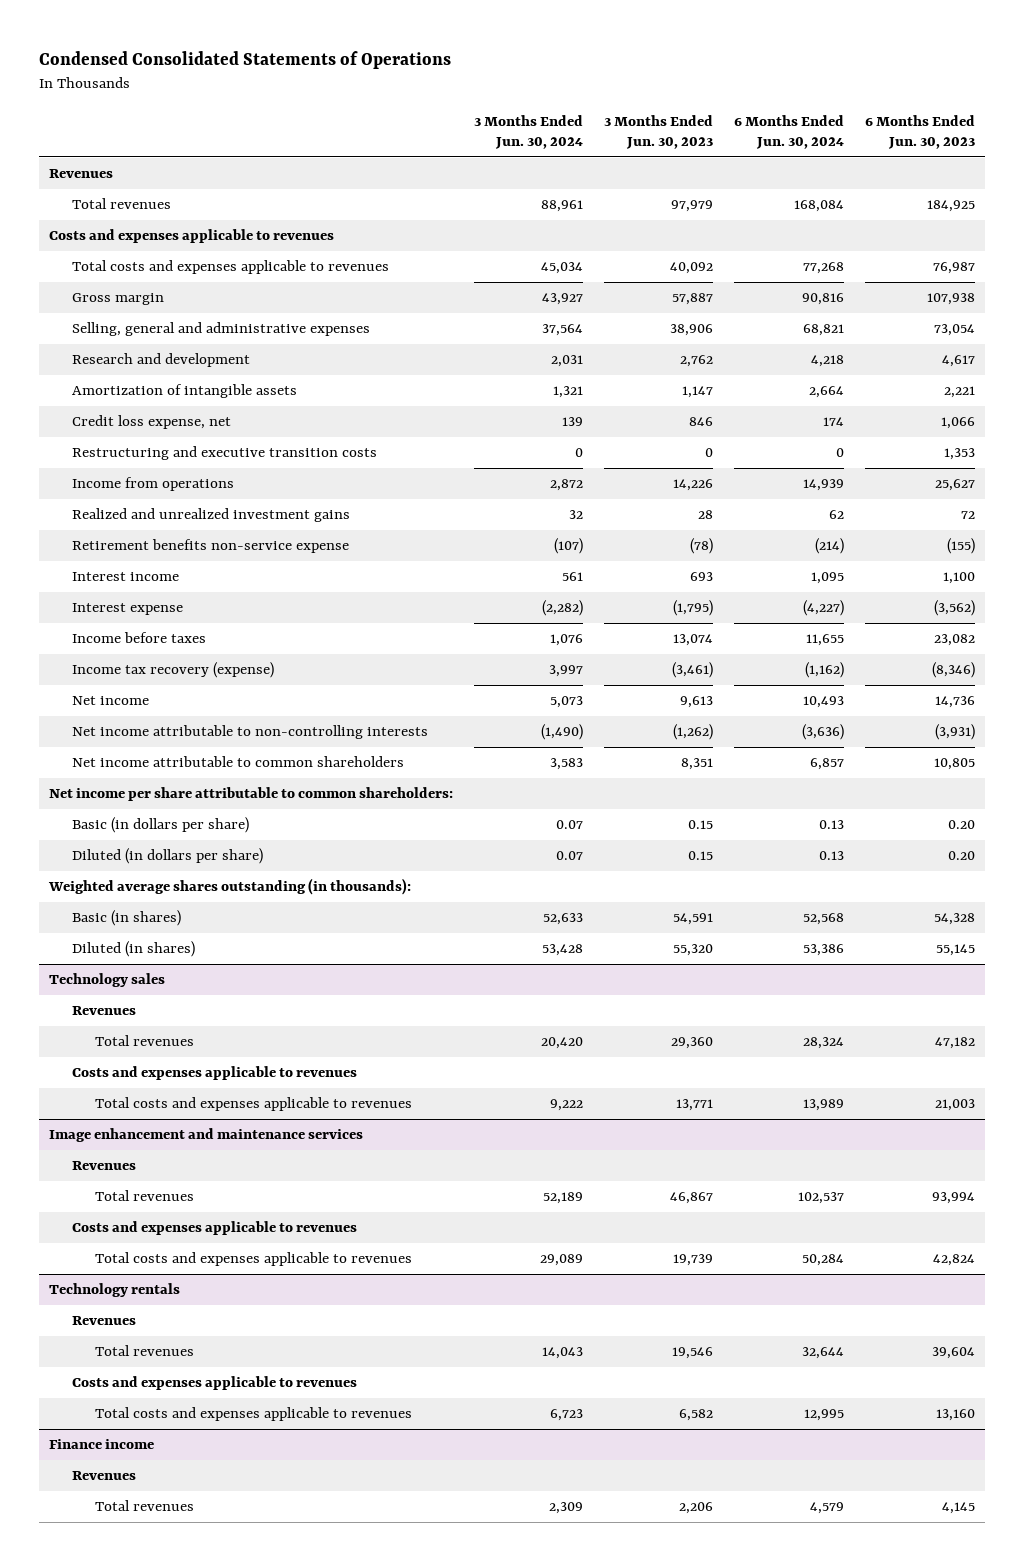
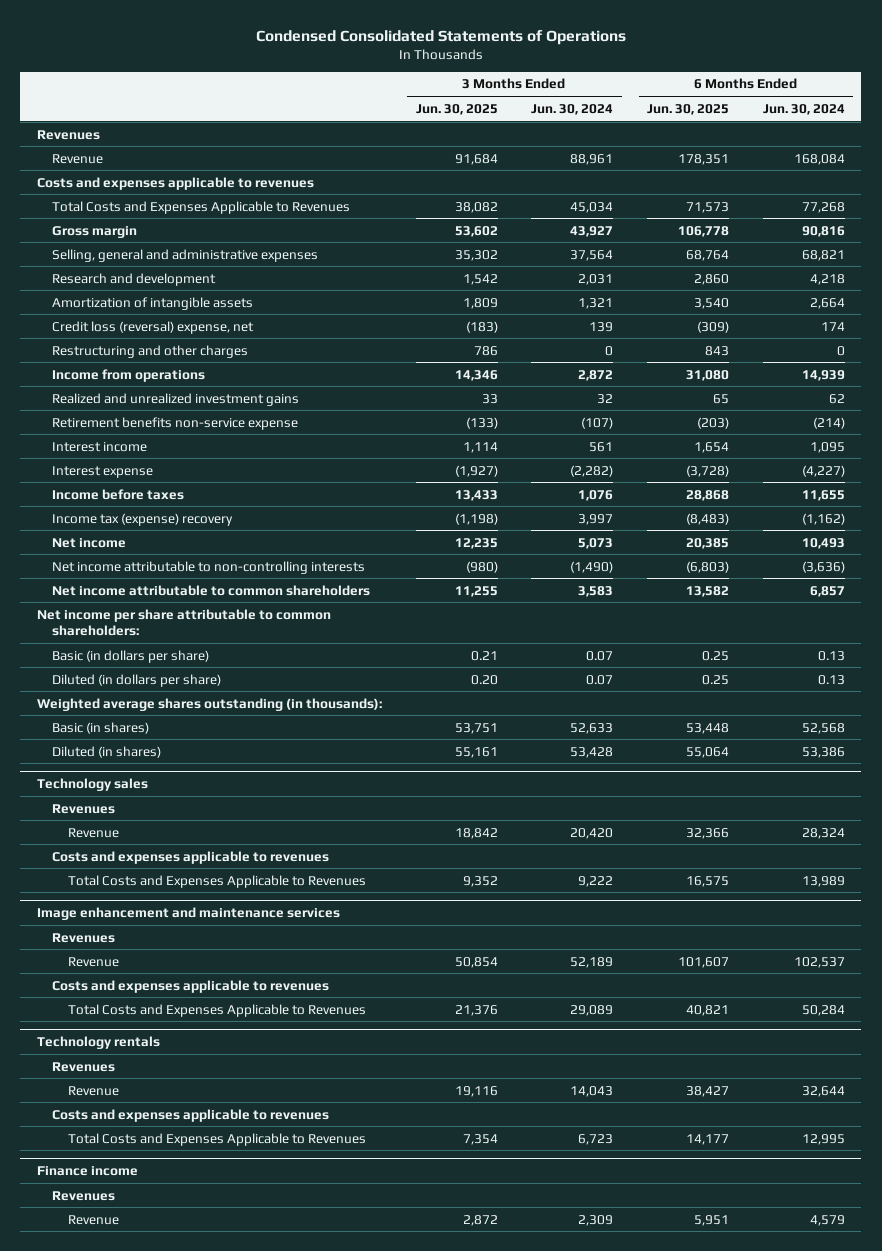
- | 3 Months Ended Jun. 30, 2024 | 3 Months Ended Jun. 30, 2023 | 6 Months Ended Jun. 30, 2024 | 6 Months Ended Jun. 30, 2023
+ | 3 Months Ended Jun. 30, 2025 | 3 Months Ended Jun. 30, 2024 | 6 Months Ended Jun. 30, 2025 | 6 Months Ended Jun. 30, 2024
- Total revenues | 88,961 | 97,979 | 168,084 | 184,925
+ Revenue | 91,684 | 88,961 | 178,351 | 168,084
- Total costs and expenses applicable to revenues | 45,034 | 40,092 | 77,268 | 76,987
+ Total Costs and Expenses Applicable to Revenues | 38,082 | 45,034 | 71,573 | 77,268
- Credit loss expense, net | 139 | 846 | 174 | 1,066
- Restructuring and executive transition costs | 0 | 0 | 0 | 1,353
+ Credit loss (reversal) expense, net | (183) | 139 | (309) | 174
+ Restructuring and other charges | 786 | 0 | 843 | 0
- Income tax recovery (expense) | 3,997 | (3,461) | (1,162) | (8,346)
+ Income tax (expense) recovery | (1,198) | 3,997 | (8,483) | (1,162)
@ Technology sales
- Total revenues | 20,420 | 29,360 | 28,324 | 47,182
+ Revenue | 18,842 | 20,420 | 32,366 | 28,324
- Total costs and expenses applicable to revenues | 9,222 | 13,771 | 13,989 | 21,003
+ Total Costs and Expenses Applicable to Revenues | 9,352 | 9,222 | 16,575 | 13,989
@ Image enhancement and maintenance services
- Total revenues | 52,189 | 46,867 | 102,537 | 93,994
+ Revenue | 50,854 | 52,189 | 101,607 | 102,537
- Total costs and expenses applicable to revenues | 29,089 | 19,739 | 50,284 | 42,824
+ Total Costs and Expenses Applicable to Revenues | 21,376 | 29,089 | 40,821 | 50,284
@ Technology rentals
- Total revenues | 14,043 | 19,546 | 32,644 | 39,604
+ Revenue | 19,116 | 14,043 | 38,427 | 32,644
- Total costs and expenses applicable to revenues | 6,723 | 6,582 | 12,995 | 13,160
+ Total Costs and Expenses Applicable to Revenues | 7,354 | 6,723 | 14,177 | 12,995
@ Finance income
- Total revenues | 2,309 | 2,206 | 4,579 | 4,145
+ Revenue | 2,872 | 2,309 | 5,951 | 4,579

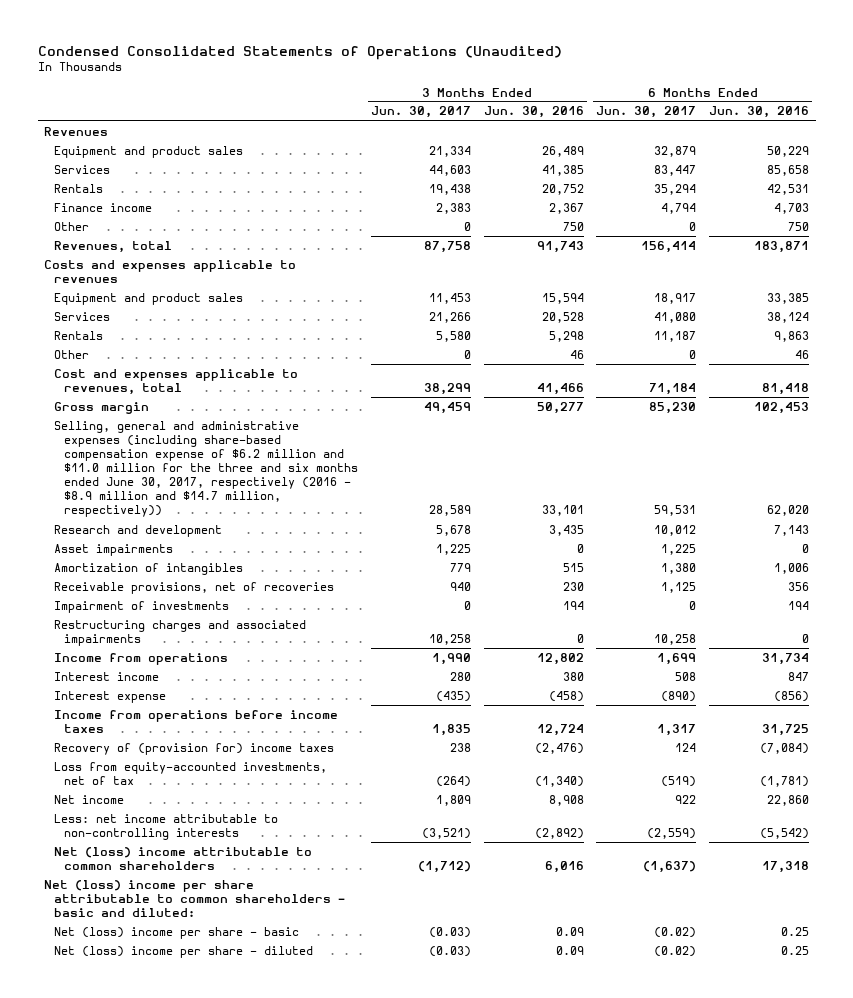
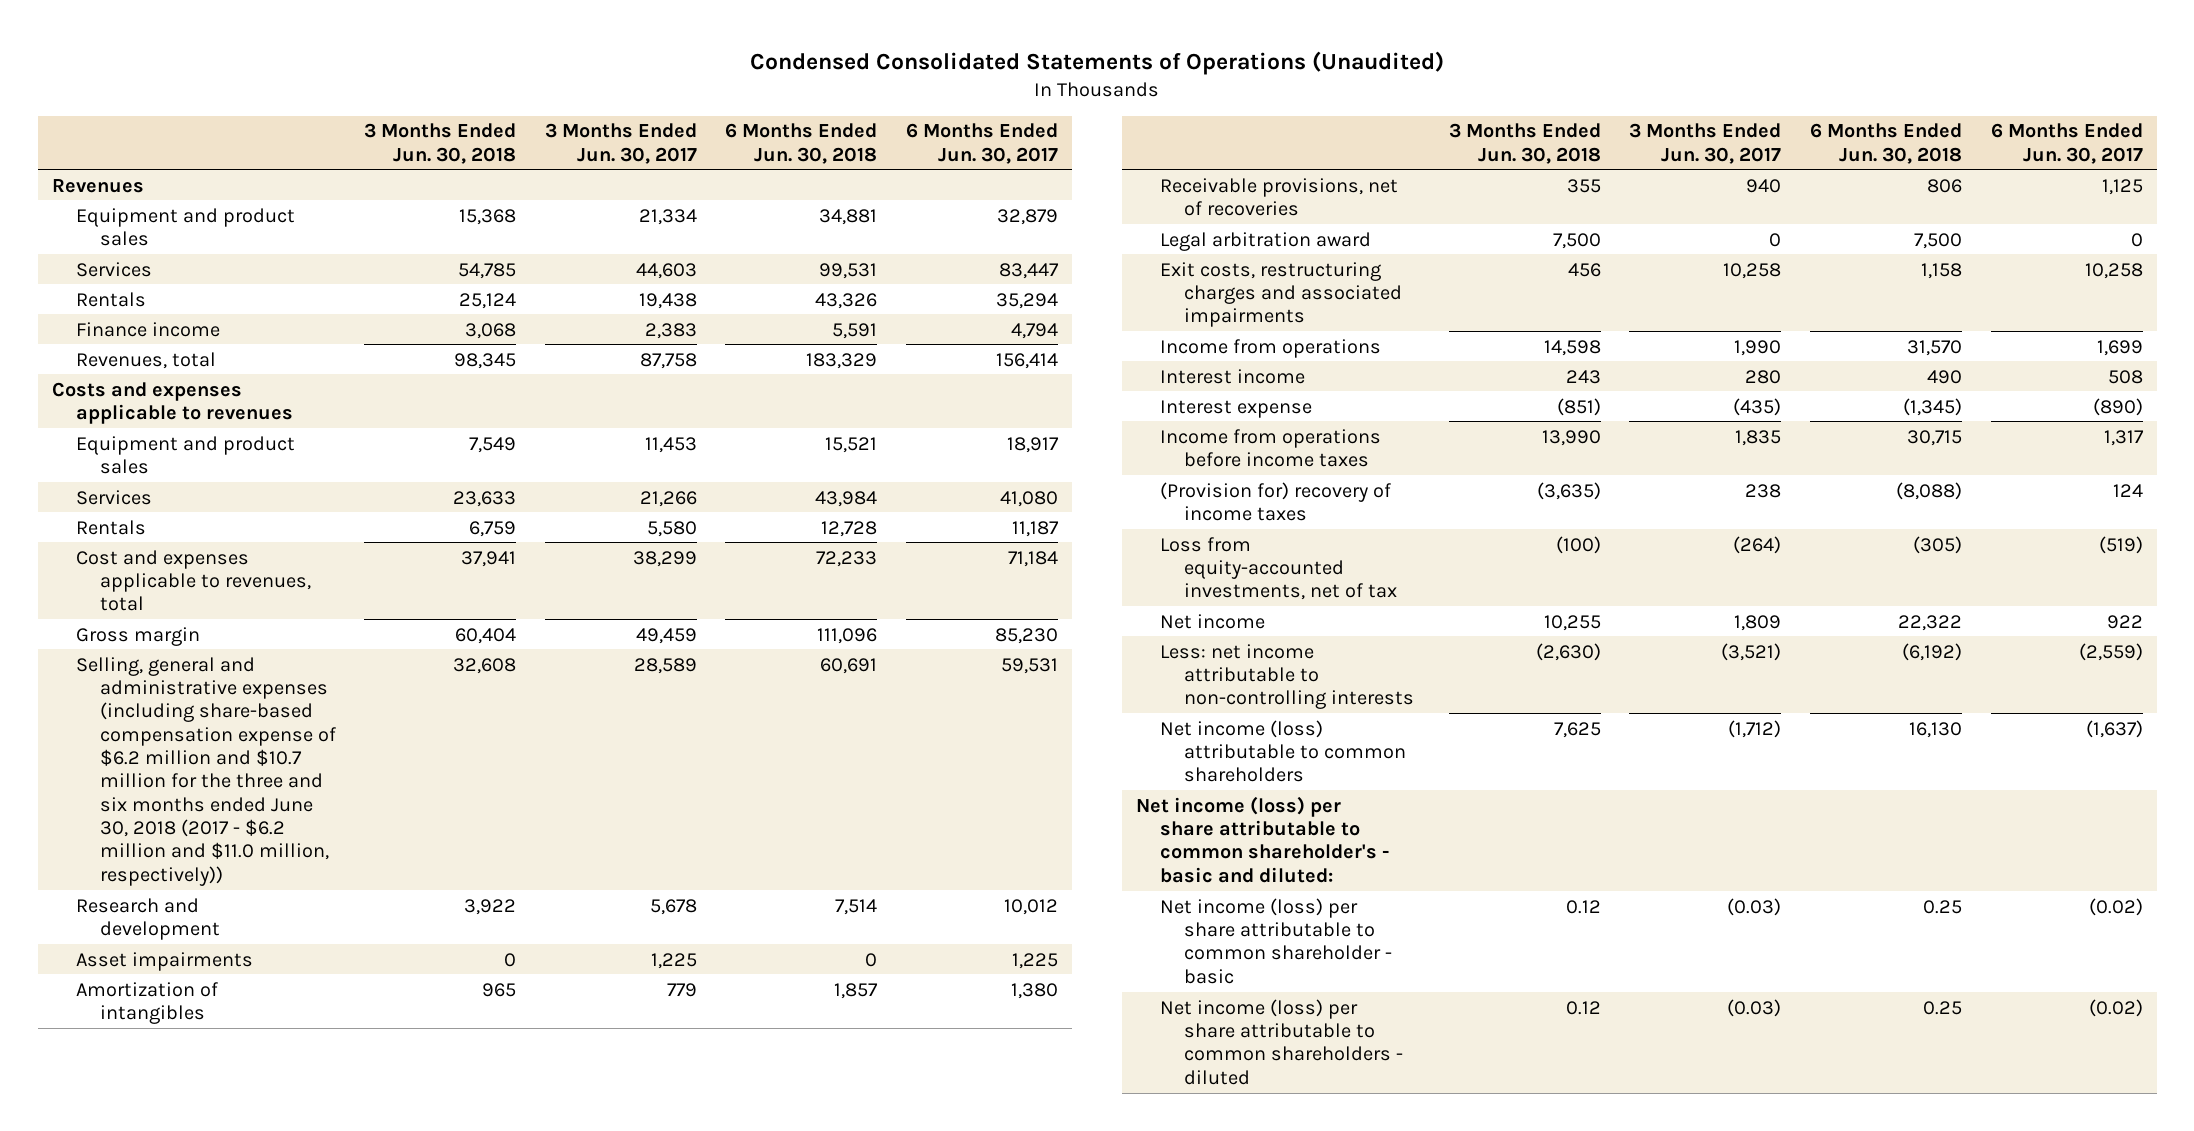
- | 3 Months Ended Jun. 30, 2017 | 3 Months Ended Jun. 30, 2016 | 6 Months Ended Jun. 30, 2017 | 6 Months Ended Jun. 30, 2016
+ | 3 Months Ended Jun. 30, 2018 | 3 Months Ended Jun. 30, 2017 | 6 Months Ended Jun. 30, 2018 | 6 Months Ended Jun. 30, 2017
- Other | 0 | 750 | 0 | 750
- Other | 0 | 46 | 0 | 46
- Selling, general and administrative expenses (including share-based compensation expense of $6.2 million and $11.0 million for the three and six months ended June 30, 2017, respectively (2016 - $8.9 million and $14.7 million, respectively)) | 28,589 | 33,101 | 59,531 | 62,020
+ Selling, general and administrative expenses (including share-based compensation expense of $6.2 million and $10.7 million for the three and six months ended June 30, 2018 (2017 - $6.2 million and $11.0 million, respectively)) | 32,608 | 28,589 | 60,691 | 59,531
- Impairment of investments | 0 | 194 | 0 | 194
- Restructuring charges and associated impairments | 10,258 | 0 | 10,258 | 0
+ Legal arbitration award | 7,500 | 0 | 7,500 | 0
+ Exit costs, restructuring charges and associated impairments | 456 | 10,258 | 1,158 | 10,258
- Recovery of (provision for) income taxes | 238 | (2,476) | 124 | (7,084)
+ (Provision for) recovery of income taxes | (3,635) | 238 | (8,088) | 124
- Net (loss) income attributable to common shareholders | (1,712) | 6,016 | (1,637) | 17,318
- Net (loss) income per share attributable to common shareholders - basic and diluted:
- Net (loss) income per share - basic | (0.03) | 0.09 | (0.02) | 0.25
- Net (loss) income per share - diluted | (0.03) | 0.09 | (0.02) | 0.25
+ Net income (loss) attributable to common shareholders | 7,625 | (1,712) | 16,130 | (1,637)
+ Net income (loss) per share attributable to common shareholder's - basic and diluted:
+ Net income (loss) per share attributable to common shareholder - basic | 0.12 | (0.03) | 0.25 | (0.02)
+ Net income (loss) per share attributable to common shareholders - diluted | 0.12 | (0.03) | 0.25 | (0.02)

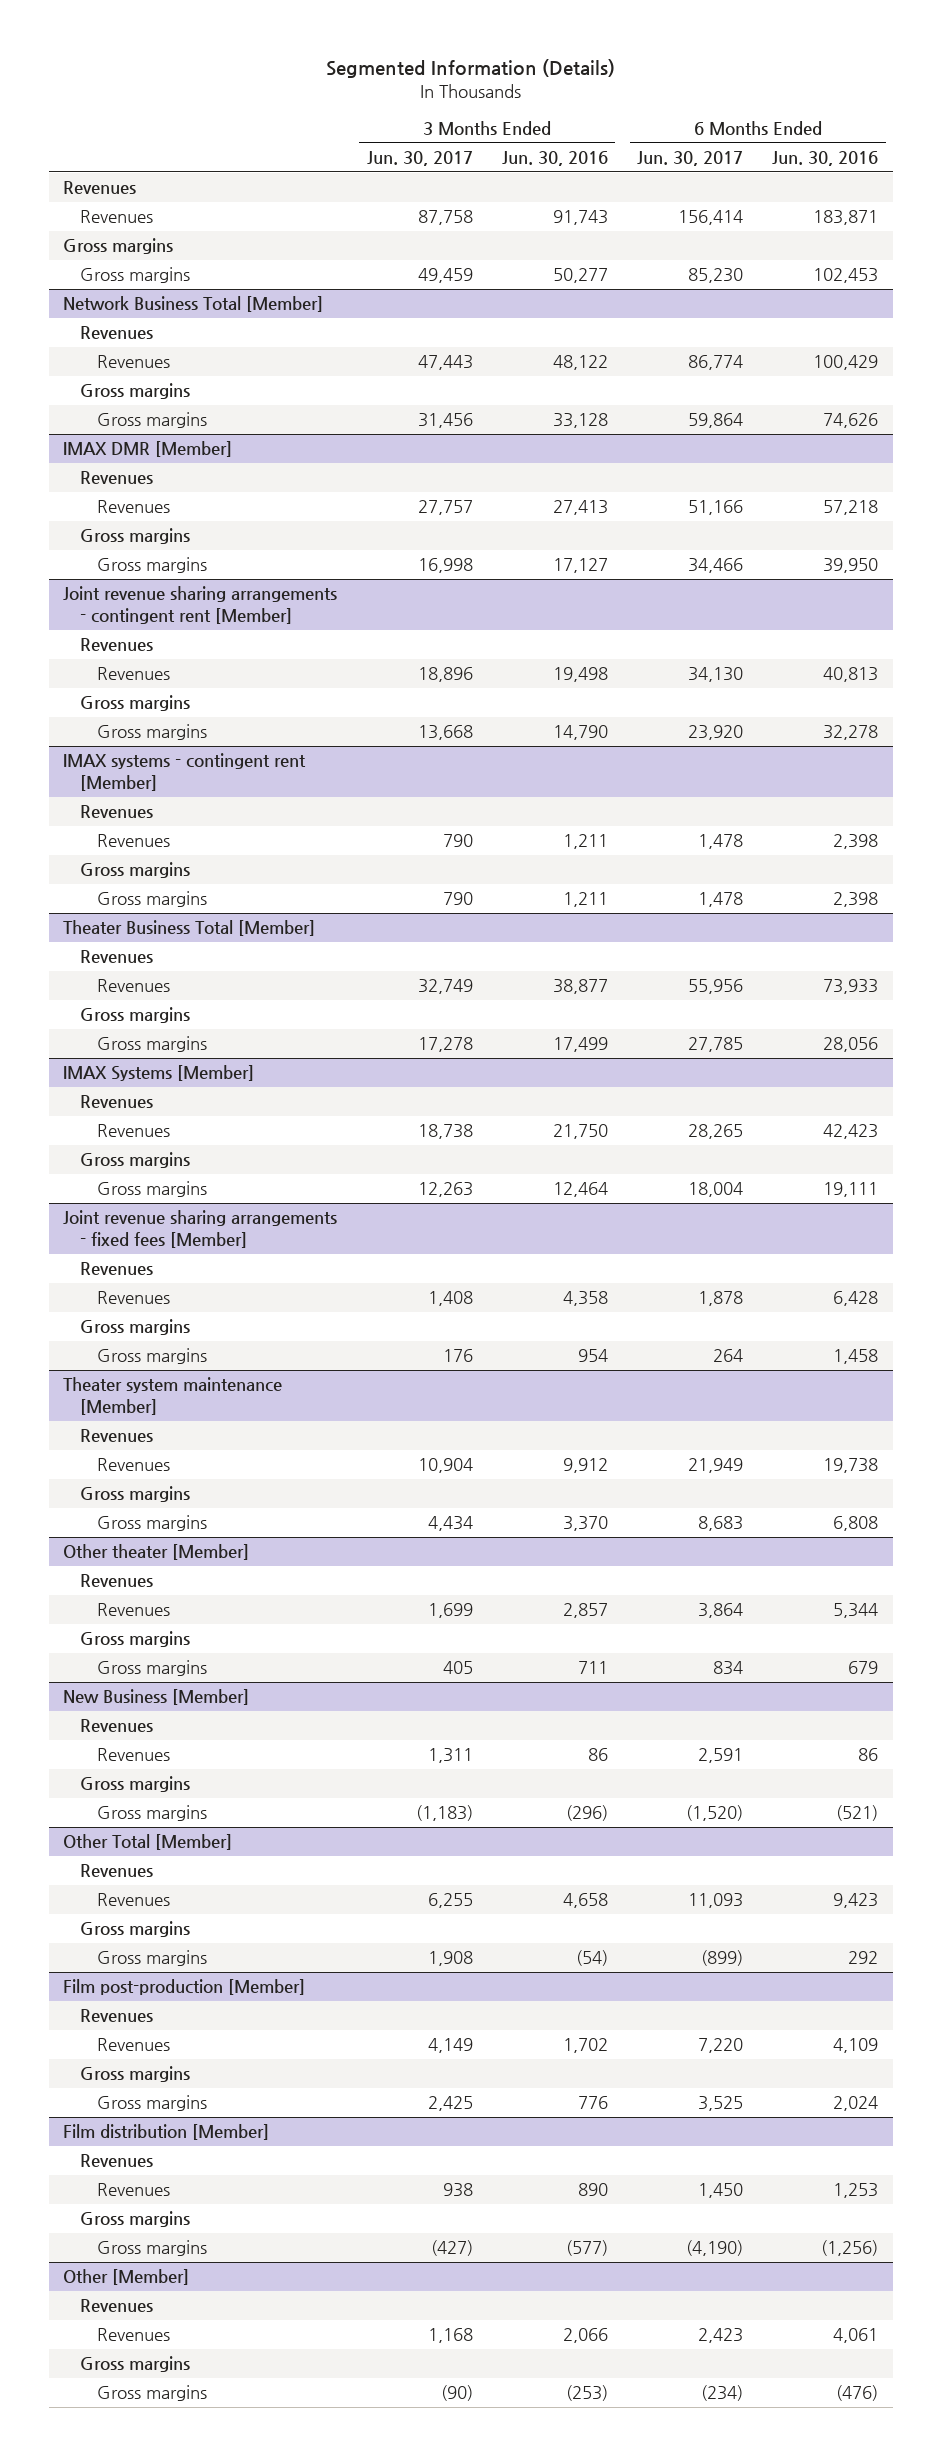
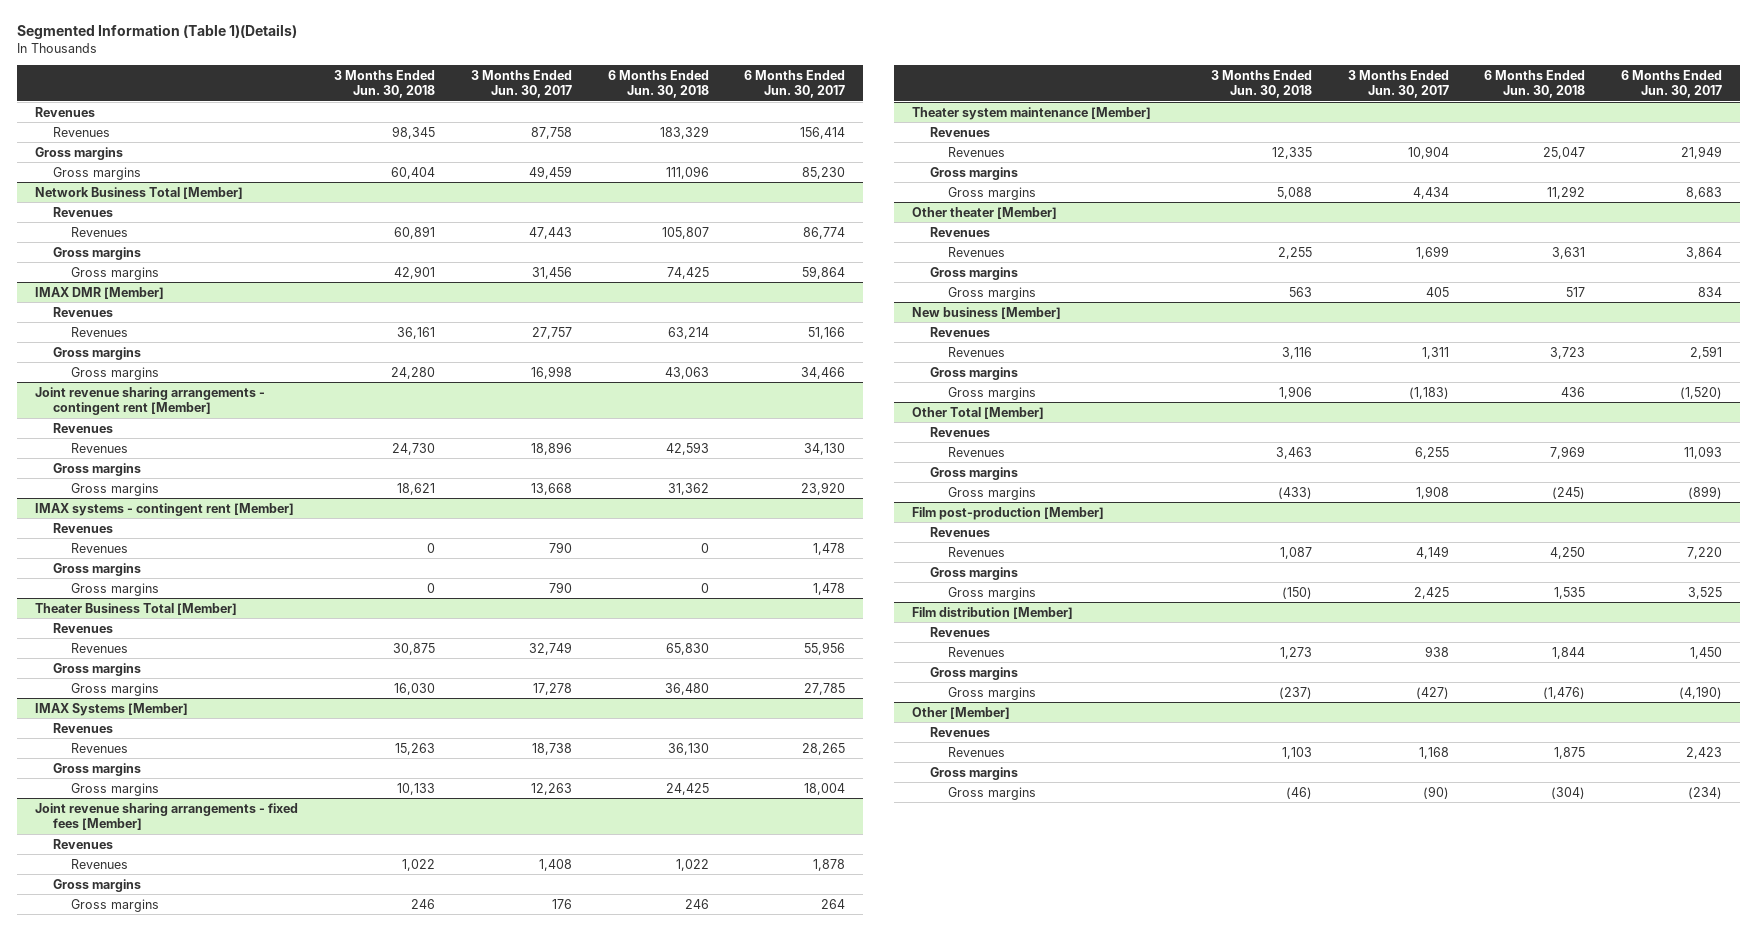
- Segmented Information (Details)
+ Segmented Information (Table 1)(Details)
- | 3 Months Ended Jun. 30, 2017 | 3 Months Ended Jun. 30, 2016 | 6 Months Ended Jun. 30, 2017 | 6 Months Ended Jun. 30, 2016
+ | 3 Months Ended Jun. 30, 2018 | 3 Months Ended Jun. 30, 2017 | 6 Months Ended Jun. 30, 2018 | 6 Months Ended Jun. 30, 2017
- New Business [Member]
+ New business [Member]

